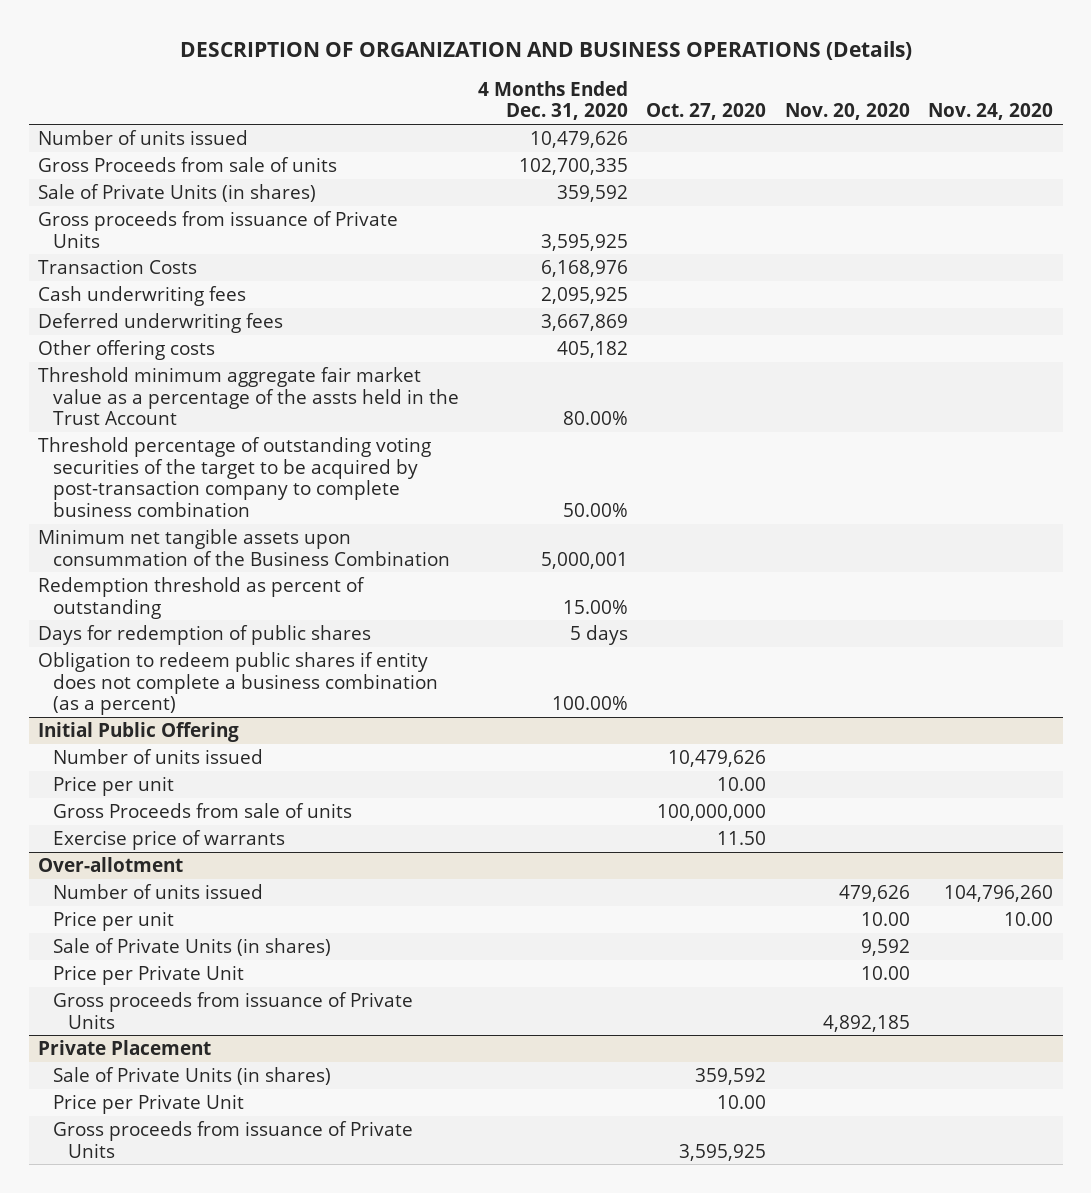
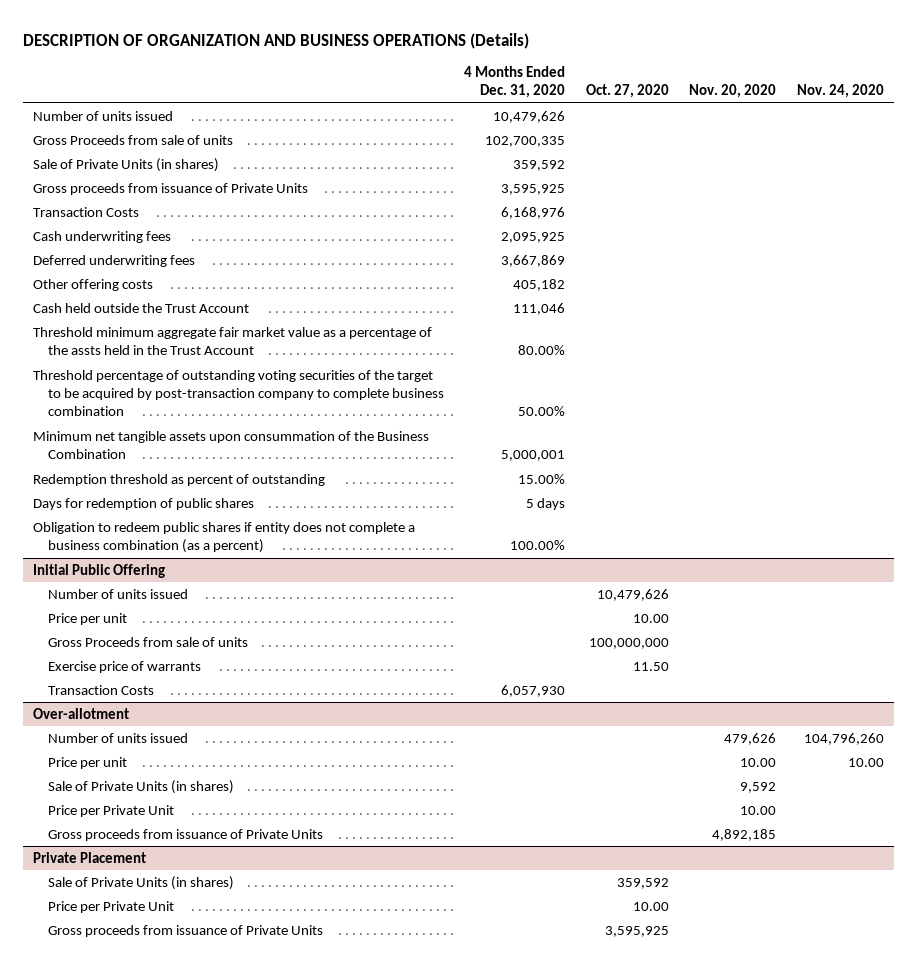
+ Cash held outside the Trust Account | 111,046 | | |
@ Initial Public Offering
+ Transaction Costs | 6,057,930 | | |

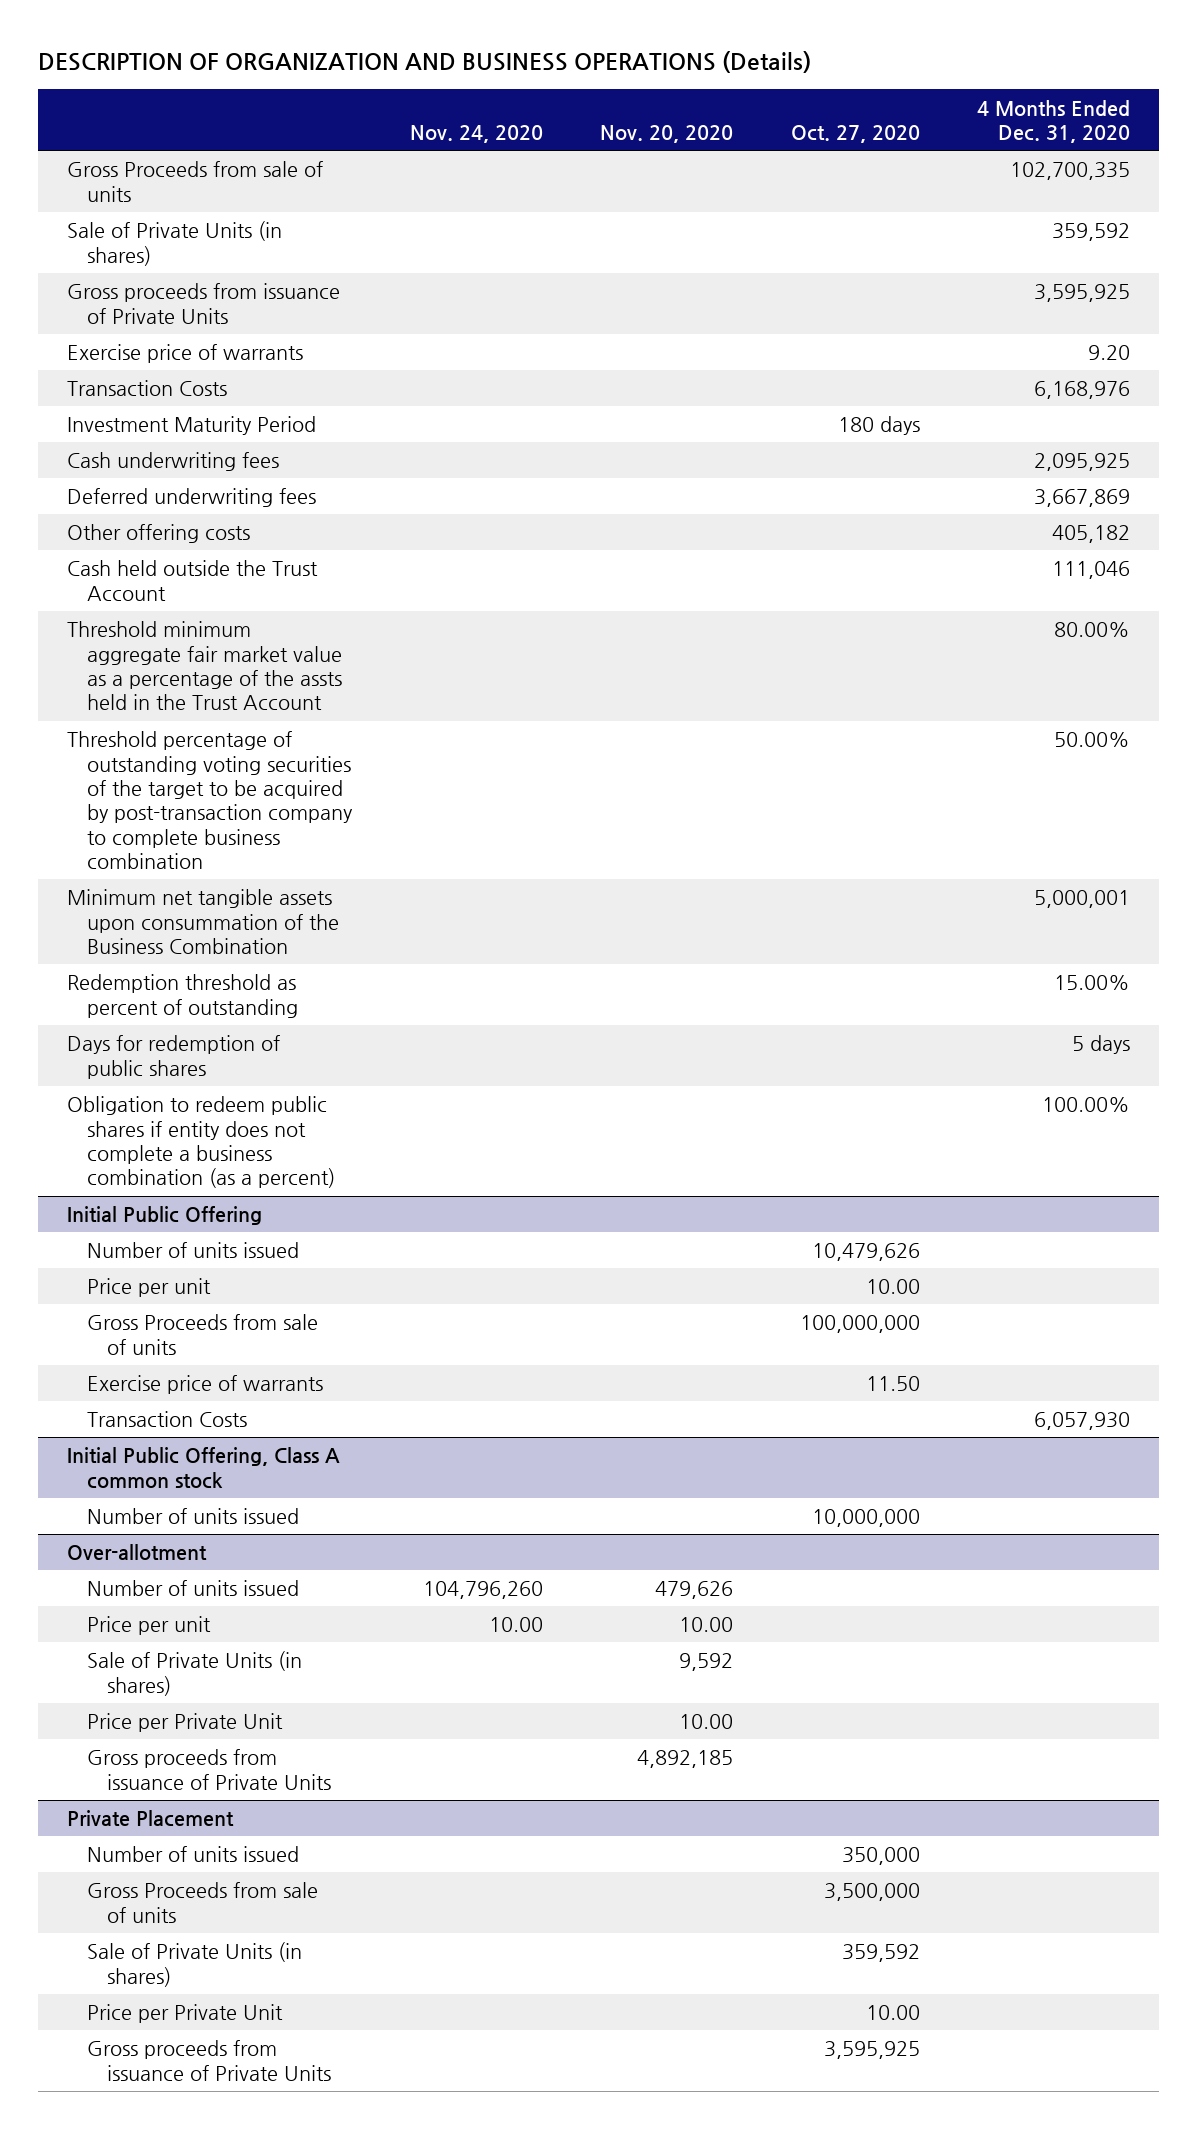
- | 4 Months Ended Dec. 31, 2020 | Oct. 27, 2020 | Nov. 20, 2020 | Nov. 24, 2020
+ | Nov. 24, 2020 | Nov. 20, 2020 | Oct. 27, 2020 | 4 Months Ended Dec. 31, 2020
- Number of units issued | 10,479,626 | | |
+ Exercise price of warrants | | | | 9.20
+ Investment Maturity Period | | | 180 days |
+ Initial Public Offering, Class A common stock
+ Number of units issued | | | 10,000,000 |
@ Private Placement
+ Number of units issued | | | 350,000 |
+ Gross Proceeds from sale of units | | | 3,500,000 |

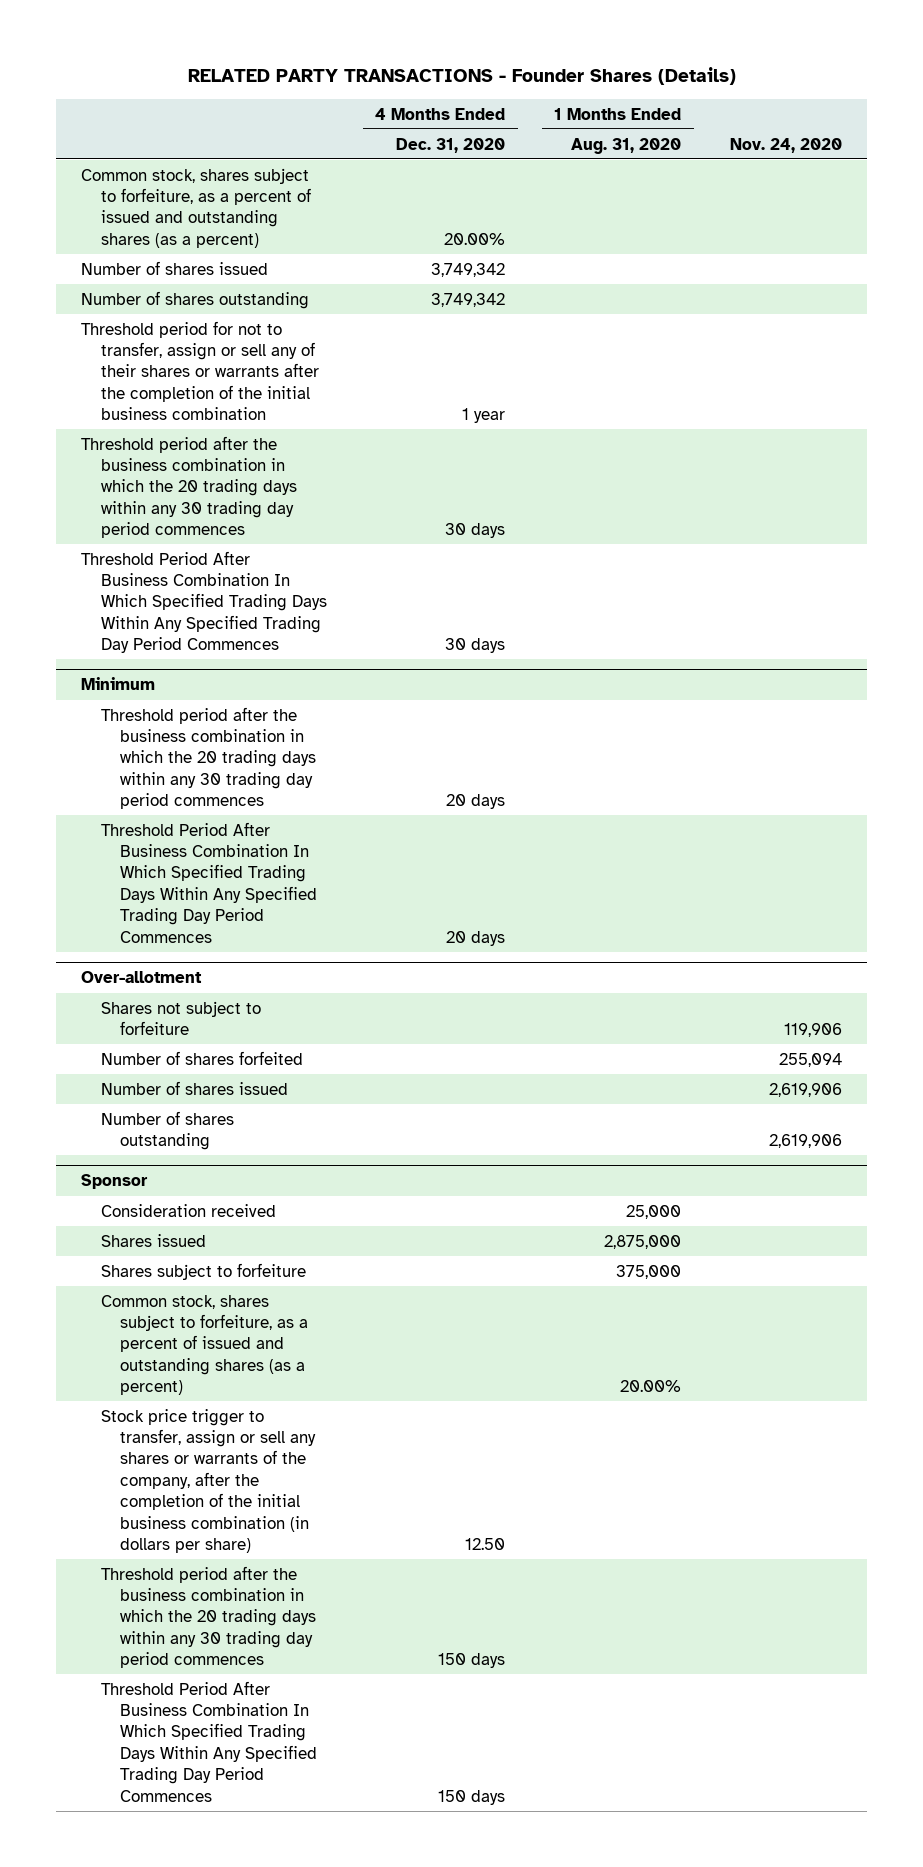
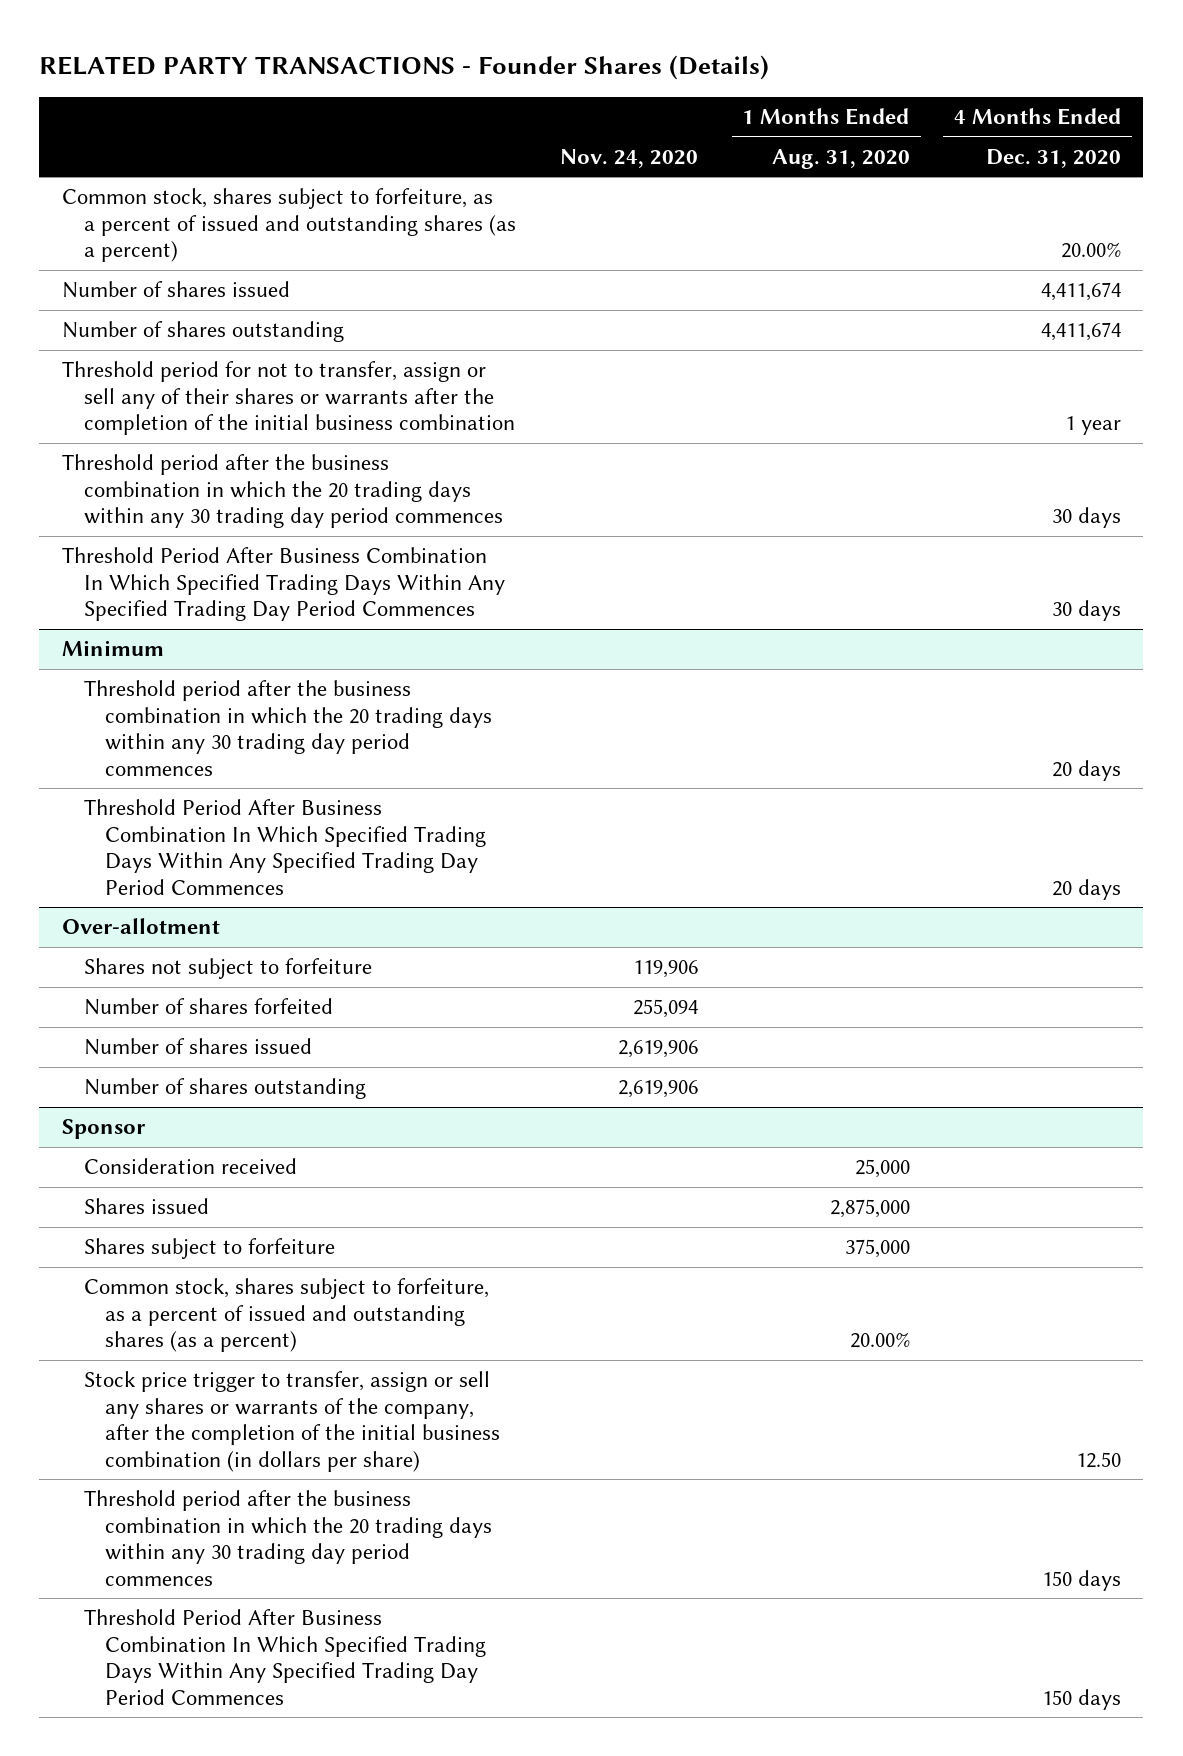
- | 4 Months Ended Dec. 31, 2020 | 1 Months Ended Aug. 31, 2020 | Nov. 24, 2020
+ | Nov. 24, 2020 | 1 Months Ended Aug. 31, 2020 | 4 Months Ended Dec. 31, 2020
- Number of shares issued | 3,749,342 | |
- Number of shares outstanding | 3,749,342 | |
+ Number of shares issued | | | 4,411,674
+ Number of shares outstanding | | | 4,411,674

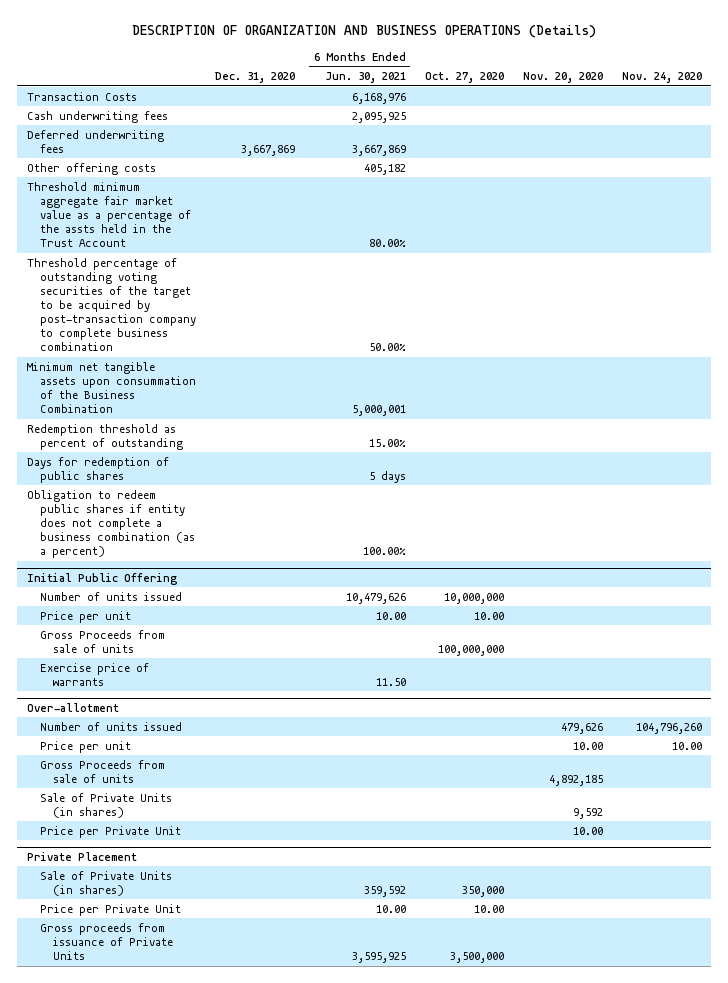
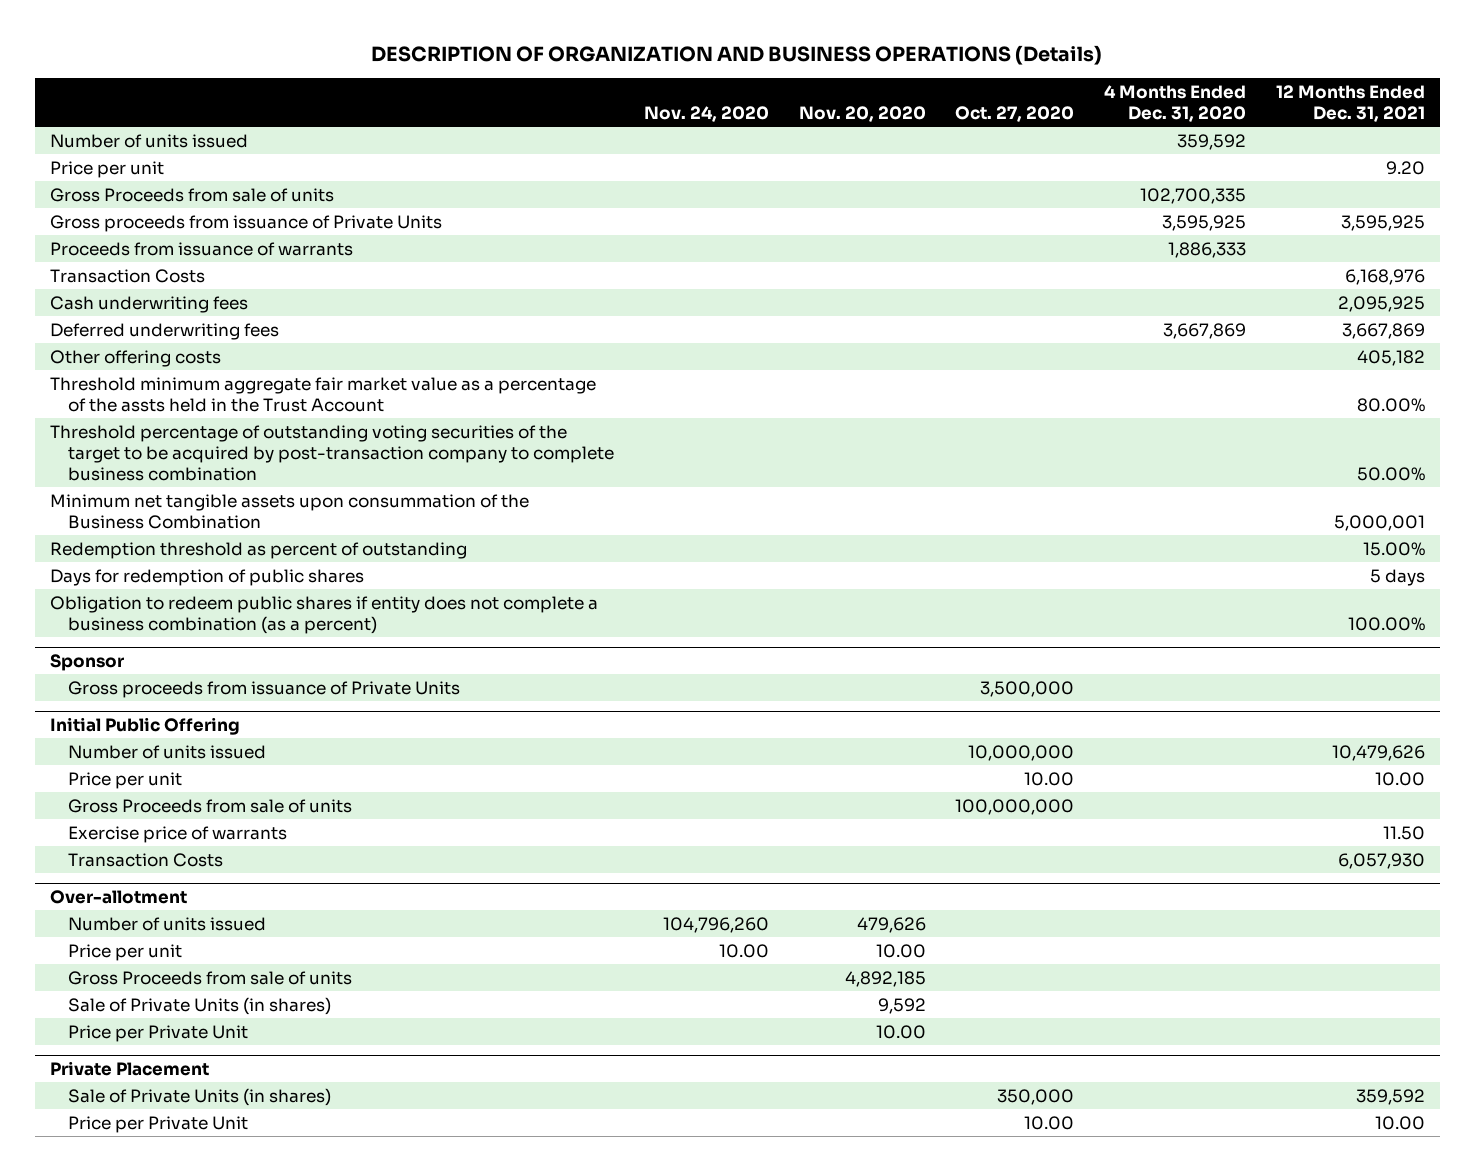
- | Dec. 31, 2020 | 6 Months Ended Jun. 30, 2021 | Oct. 27, 2020 | Nov. 20, 2020 | Nov. 24, 2020
+ | Nov. 24, 2020 | Nov. 20, 2020 | Oct. 27, 2020 | 4 Months Ended Dec. 31, 2020 | 12 Months Ended Dec. 31, 2021
+ Number of units issued | | | | 359,592 |
+ Price per unit | | | | | 9.20
+ Gross Proceeds from sale of units | | | | 102,700,335 |
+ Gross proceeds from issuance of Private Units | | | | 3,595,925 | 3,595,925
+ Proceeds from issuance of warrants | | | | 1,886,333 |
+ Sponsor
+ Gross proceeds from issuance of Private Units | | | 3,500,000 | |
@ Initial Public Offering
+ Transaction Costs | | | | | 6,057,930
@ Private Placement
- Gross proceeds from issuance of Private Units | | 3,595,925 | 3,500,000 | |

